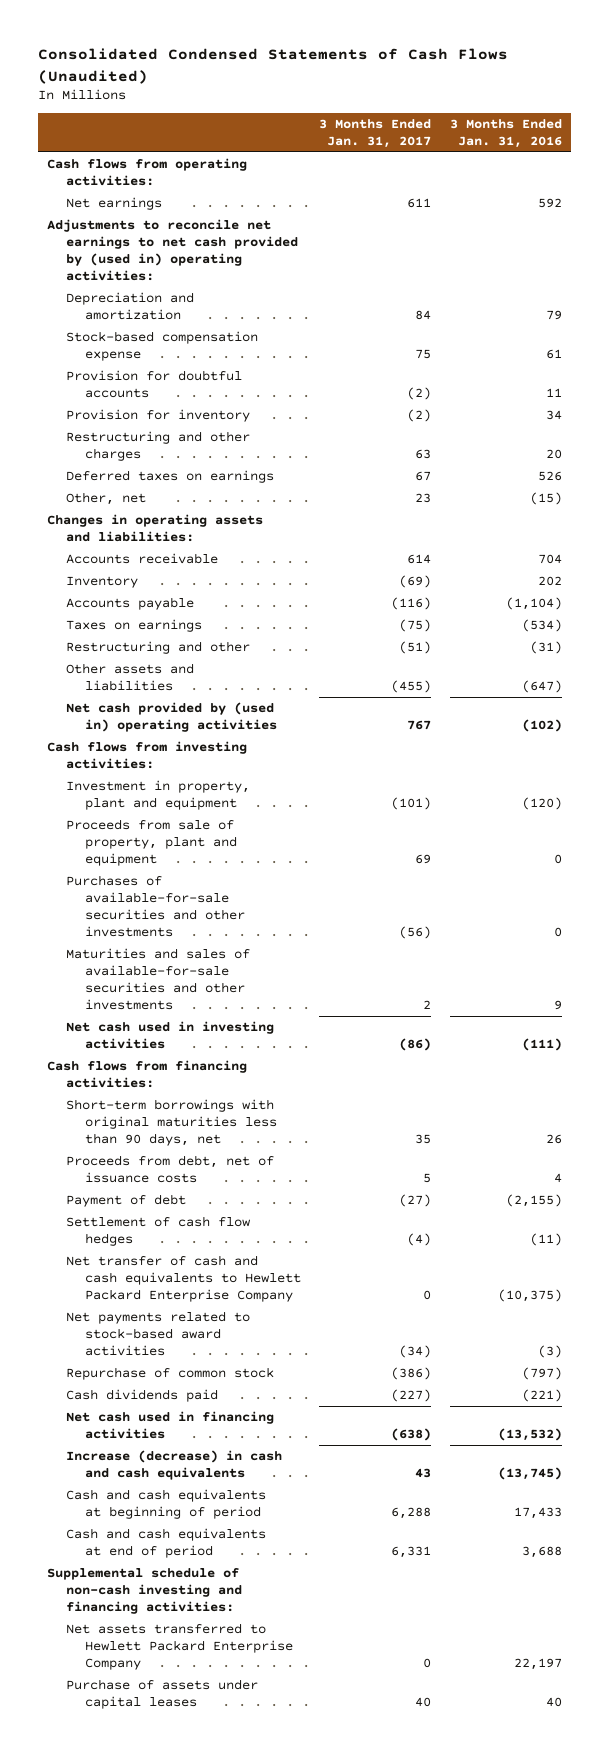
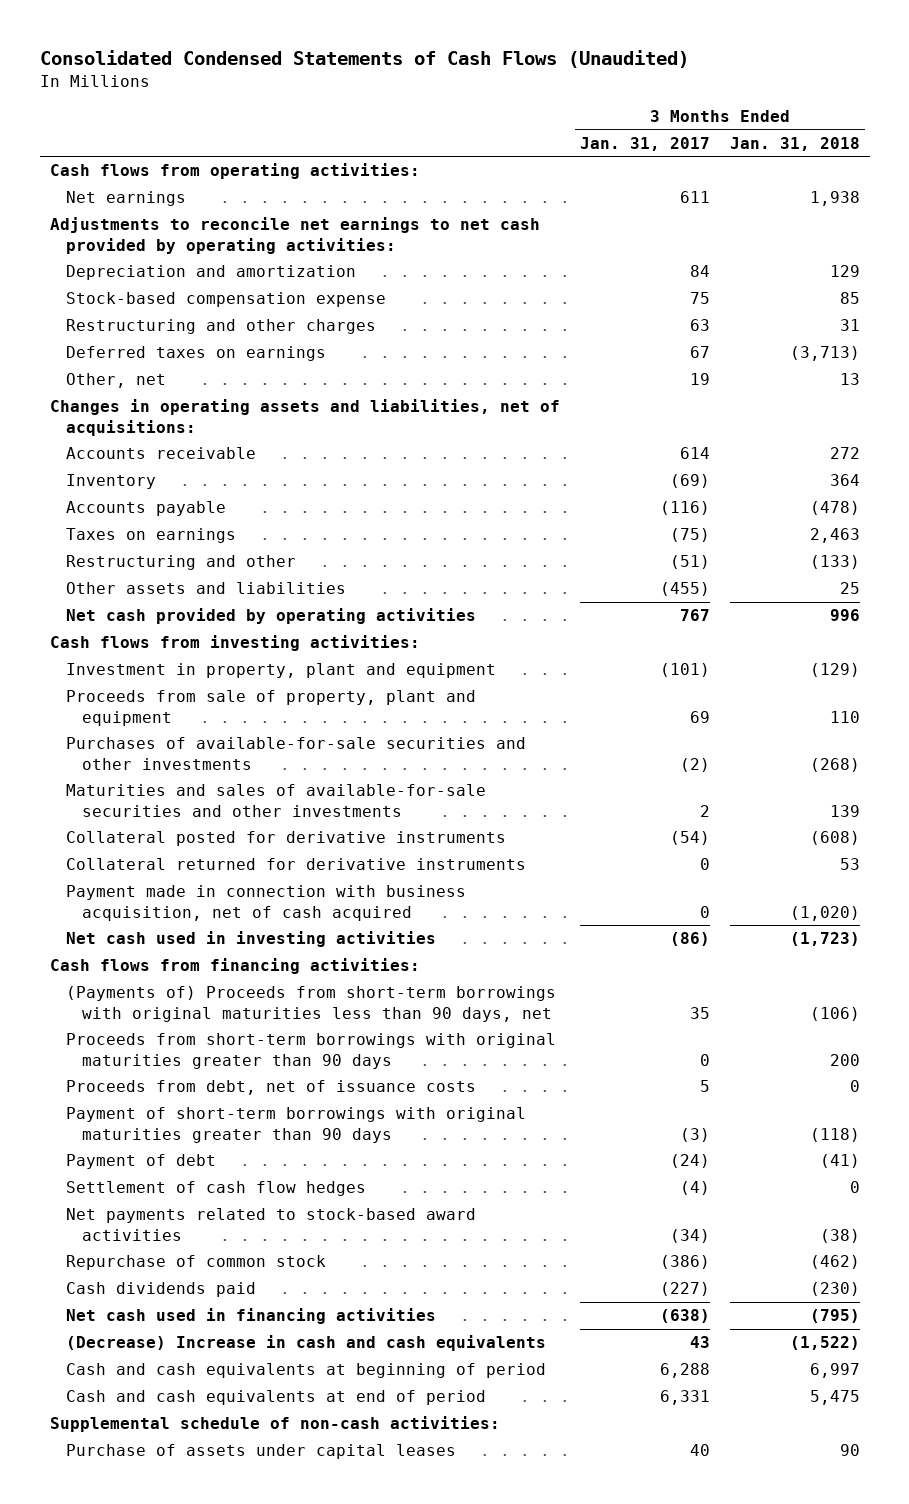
- | 3 Months Ended Jan. 31, 2017 | 3 Months Ended Jan. 31, 2016
+ | 3 Months Ended Jan. 31, 2017 | 3 Months Ended Jan. 31, 2018
- Adjustments to reconcile net earnings to net cash provided by (used in) operating activities:
+ Adjustments to reconcile net earnings to net cash provided by operating activities:
- Provision for doubtful accounts | (2) | 11
- Provision for inventory | (2) | 34
- Other, net | 23 | (15)
- Changes in operating assets and liabilities:
+ Other, net | 19 | 13
+ Changes in operating assets and liabilities, net of acquisitions:
- Net cash provided by (used in) operating activities | 767 | (102)
+ Net cash provided by operating activities | 767 | 996
- Purchases of available-for-sale securities and other investments | (56) | 0
+ Purchases of available-for-sale securities and other investments | (2) | (268)
+ Collateral posted for derivative instruments | (54) | (608)
+ Collateral returned for derivative instruments | 0 | 53
+ Payment made in connection with business acquisition, net of cash acquired | 0 | (1,020)
- Short-term borrowings with original maturities less than 90 days, net | 35 | 26
+ (Payments of) Proceeds from short-term borrowings with original maturities less than 90 days, net | 35 | (106)
+ Proceeds from short-term borrowings with original maturities greater than 90 days | 0 | 200
- Payment of debt | (27) | (2,155)
+ Payment of short-term borrowings with original maturities greater than 90 days | (3) | (118)
+ Payment of debt | (24) | (41)
- Net transfer of cash and cash equivalents to Hewlett Packard Enterprise Company | 0 | (10,375)
- Increase (decrease) in cash and cash equivalents | 43 | (13,745)
+ (Decrease) Increase in cash and cash equivalents | 43 | (1,522)
- Supplemental schedule of non-cash investing and financing activities:
- Net assets transferred to Hewlett Packard Enterprise Company | 0 | 22,197
+ Supplemental schedule of non-cash activities:

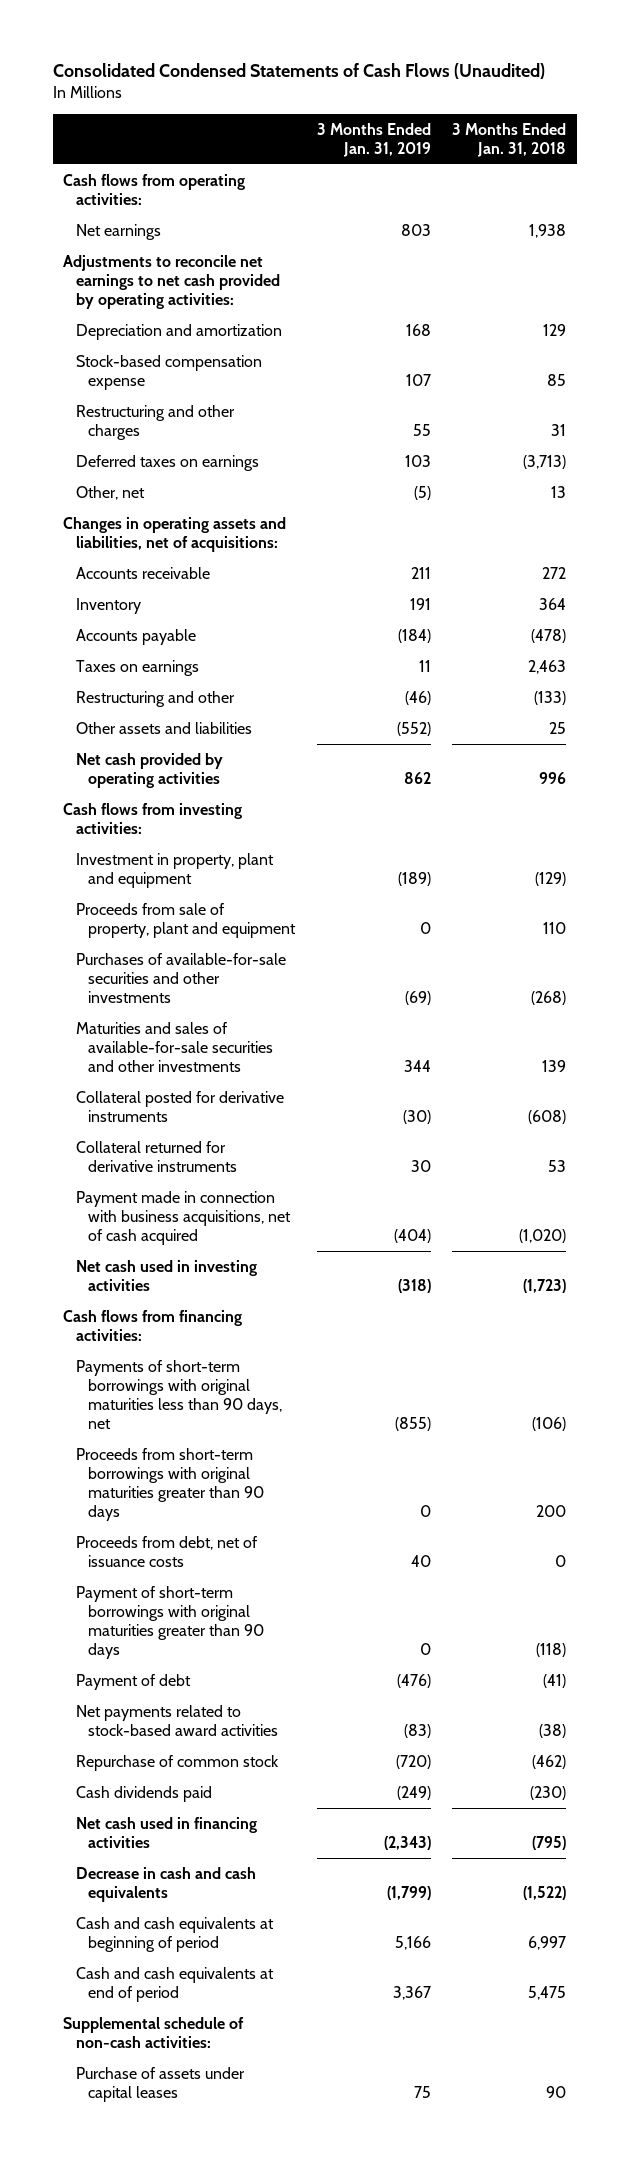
- | 3 Months Ended Jan. 31, 2017 | 3 Months Ended Jan. 31, 2018
+ | 3 Months Ended Jan. 31, 2019 | 3 Months Ended Jan. 31, 2018
- Payment made in connection with business acquisition, net of cash acquired | 0 | (1,020)
+ Payment made in connection with business acquisitions, net of cash acquired | (404) | (1,020)
- (Payments of) Proceeds from short-term borrowings with original maturities less than 90 days, net | 35 | (106)
+ Payments of short-term borrowings with original maturities less than 90 days, net | (855) | (106)
- Settlement of cash flow hedges | (4) | 0
- (Decrease) Increase in cash and cash equivalents | 43 | (1,522)
+ Decrease in cash and cash equivalents | (1,799) | (1,522)

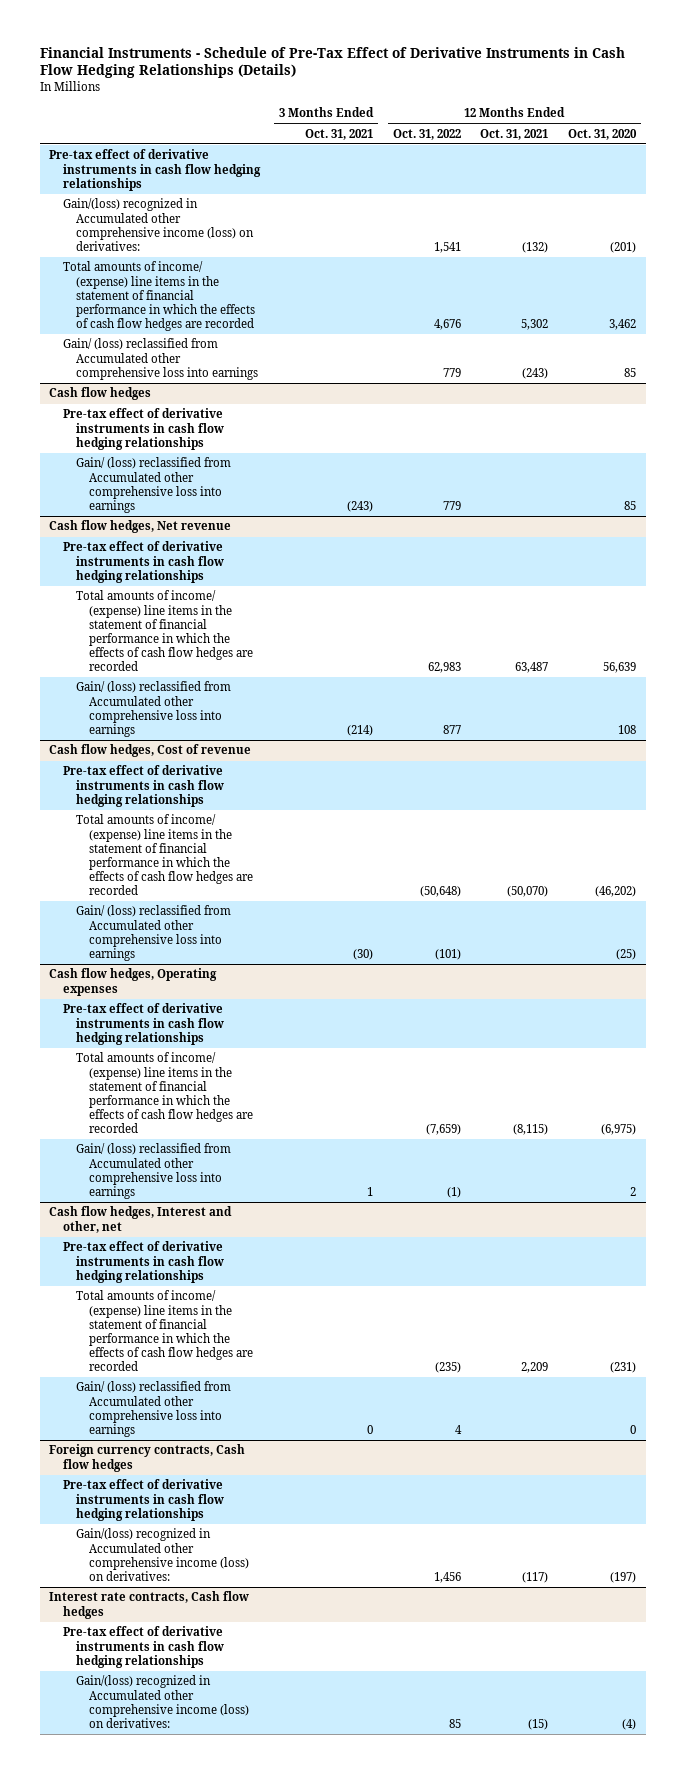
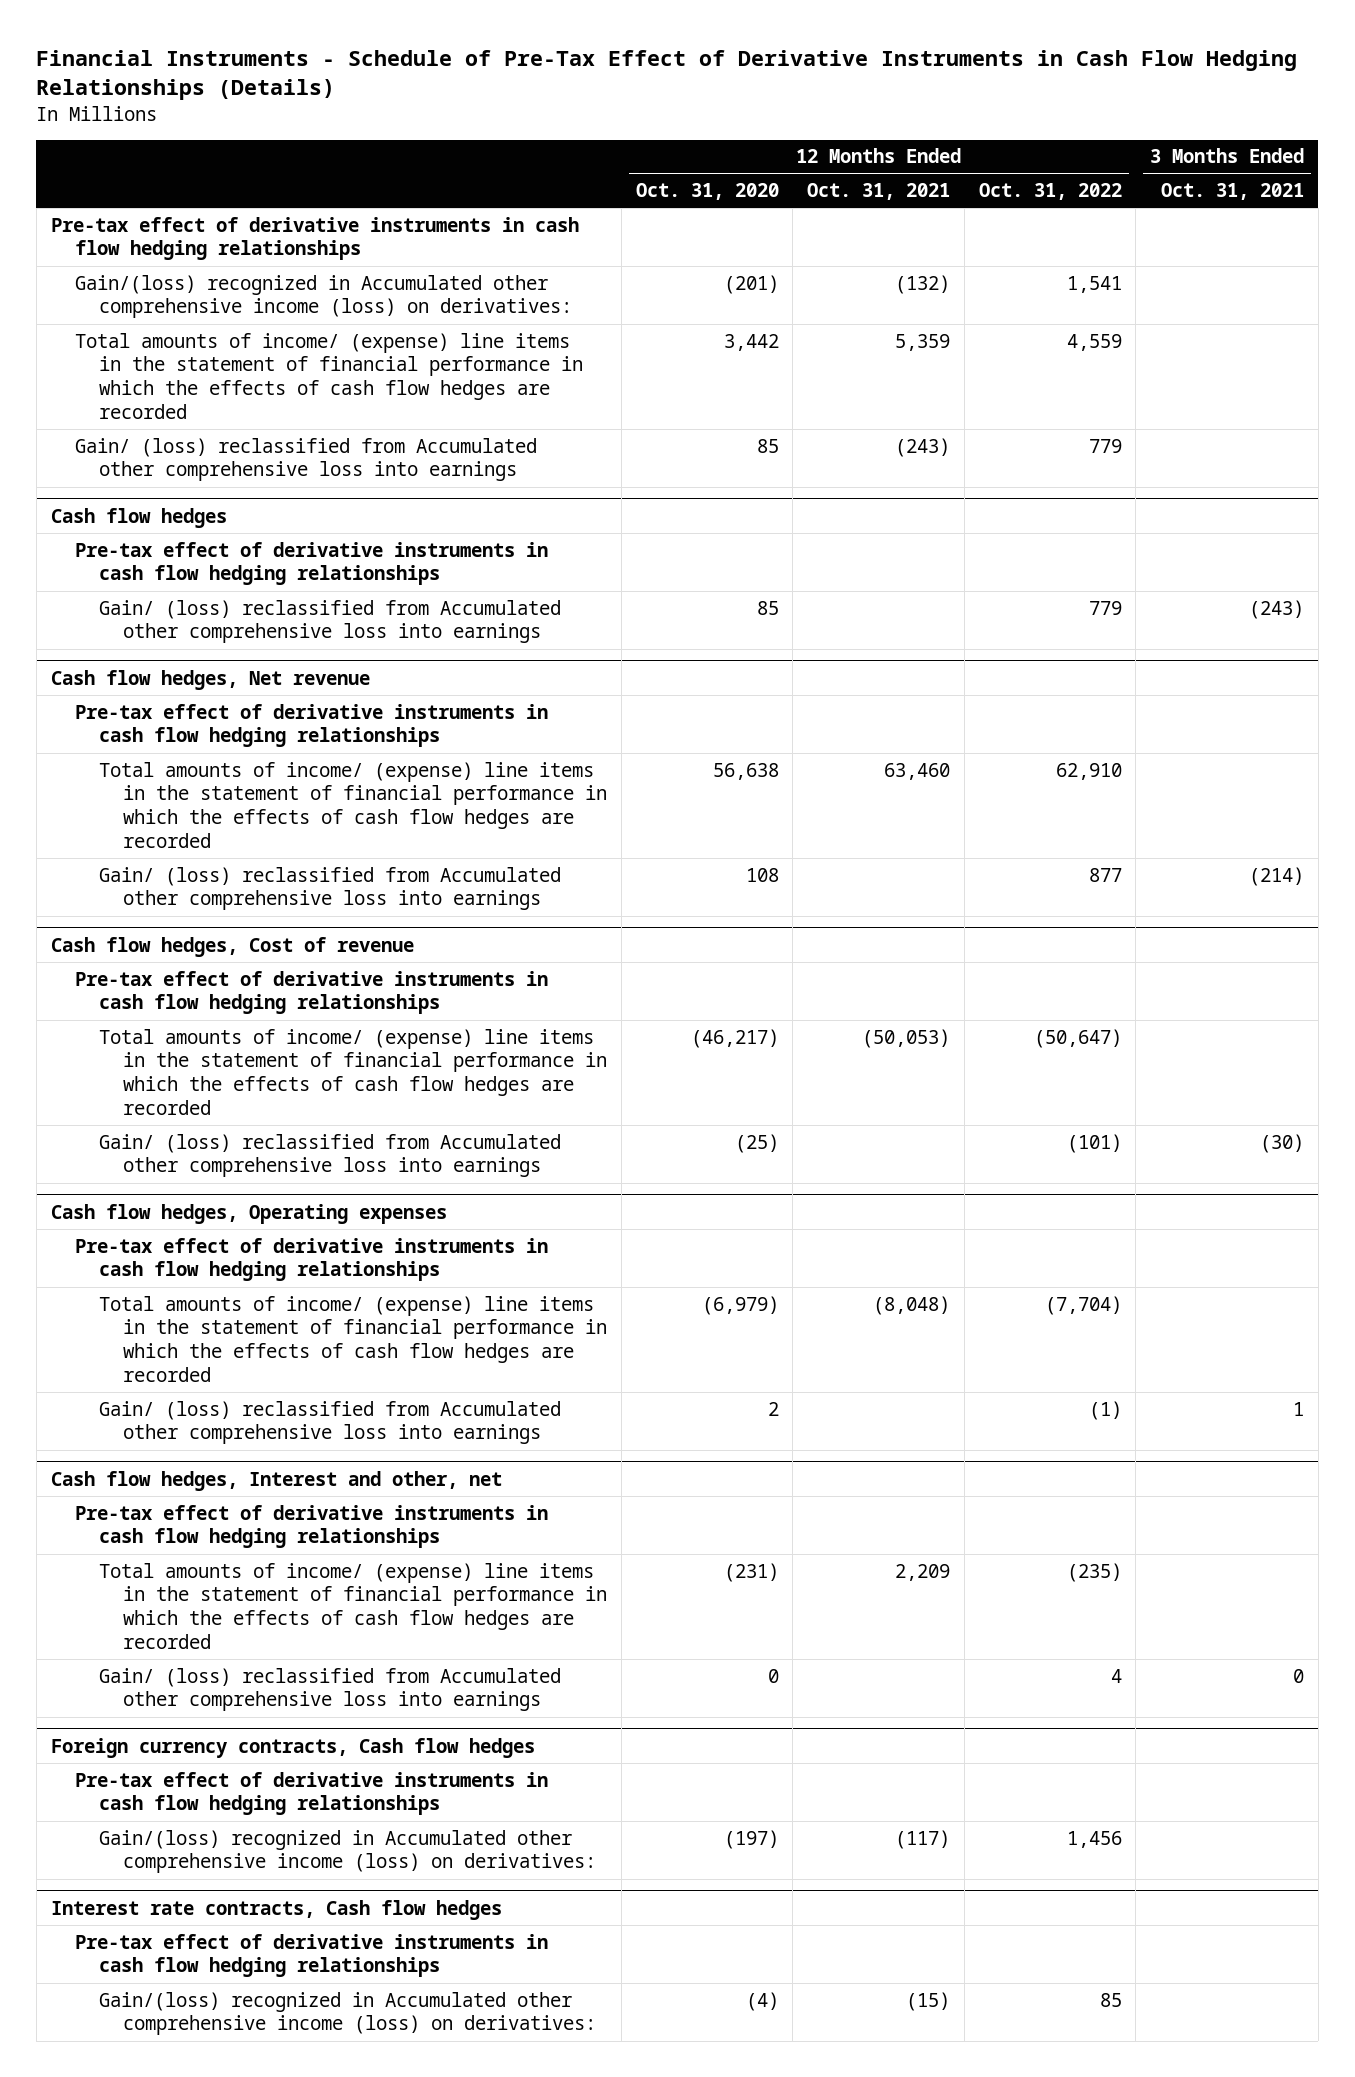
- | 3 Months Ended Oct. 31, 2021 | 12 Months Ended Oct. 31, 2022 | 12 Months Ended Oct. 31, 2021 | 12 Months Ended Oct. 31, 2020
+ | 12 Months Ended Oct. 31, 2020 | 12 Months Ended Oct. 31, 2021 | 12 Months Ended Oct. 31, 2022 | 3 Months Ended Oct. 31, 2021
- Total amounts of income/ (expense) line items in the statement of financial performance in which the effects of cash flow hedges are recorded | | 4,676 | 5,302 | 3,462
+ Total amounts of income/ (expense) line items in the statement of financial performance in which the effects of cash flow hedges are recorded | 3,442 | 5,359 | 4,559 |
@ Cash flow hedges, Net revenue
- Total amounts of income/ (expense) line items in the statement of financial performance in which the effects of cash flow hedges are recorded | | 62,983 | 63,487 | 56,639
+ Total amounts of income/ (expense) line items in the statement of financial performance in which the effects of cash flow hedges are recorded | 56,638 | 63,460 | 62,910 |
@ Cash flow hedges, Cost of revenue
- Total amounts of income/ (expense) line items in the statement of financial performance in which the effects of cash flow hedges are recorded | | (50,648) | (50,070) | (46,202)
+ Total amounts of income/ (expense) line items in the statement of financial performance in which the effects of cash flow hedges are recorded | (46,217) | (50,053) | (50,647) |
@ Cash flow hedges, Operating expenses
- Total amounts of income/ (expense) line items in the statement of financial performance in which the effects of cash flow hedges are recorded | | (7,659) | (8,115) | (6,975)
+ Total amounts of income/ (expense) line items in the statement of financial performance in which the effects of cash flow hedges are recorded | (6,979) | (8,048) | (7,704) |

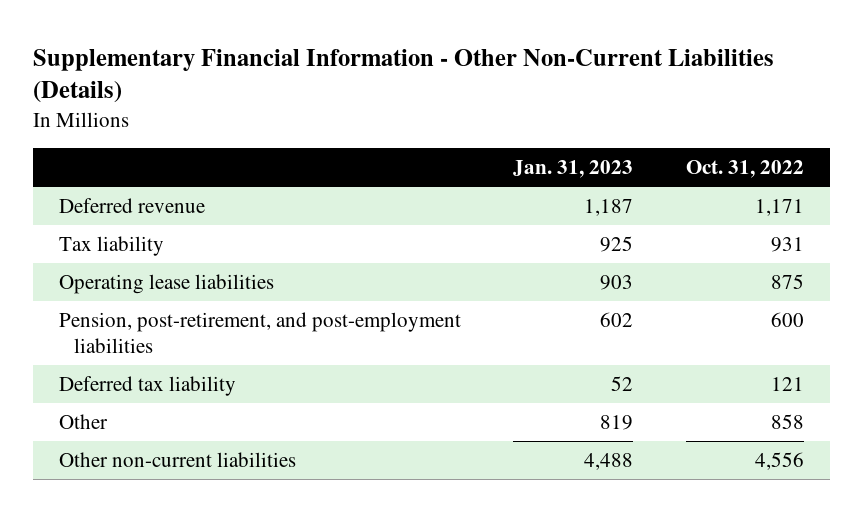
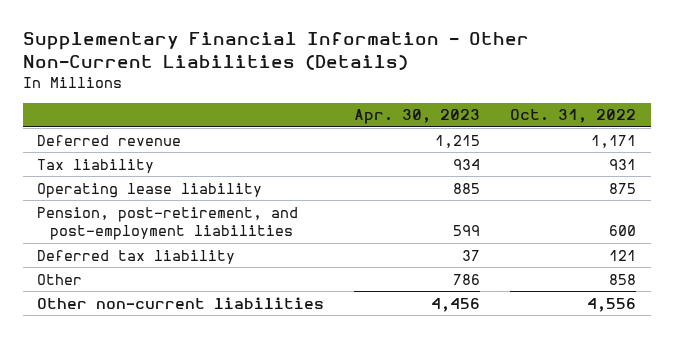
- | Jan. 31, 2023 | Oct. 31, 2022
+ | Apr. 30, 2023 | Oct. 31, 2022
- Operating lease liabilities | 903 | 875
+ Operating lease liability | 885 | 875

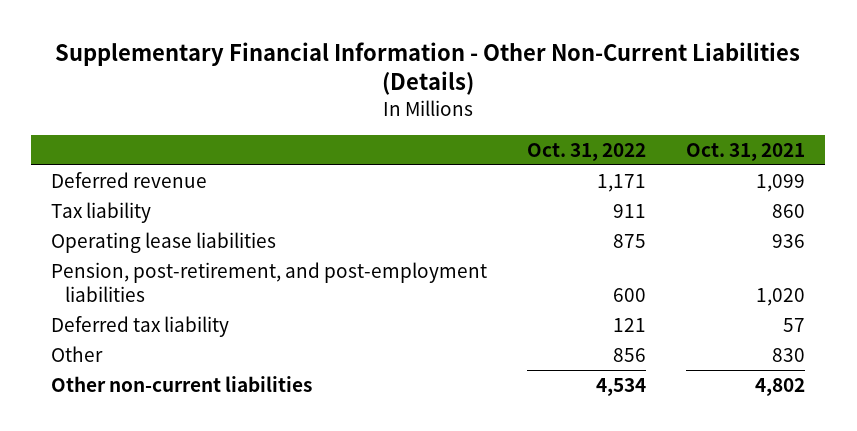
- | Apr. 30, 2023 | Oct. 31, 2022
+ | Oct. 31, 2022 | Oct. 31, 2021
- Tax liability | 934 | 931
- Operating lease liability | 885 | 875
+ Tax liability | 911 | 860
+ Operating lease liabilities | 875 | 936
- Other | 786 | 858
- Other non-current liabilities | 4,456 | 4,556
+ Other | 856 | 830
+ Other non-current liabilities | 4,534 | 4,802

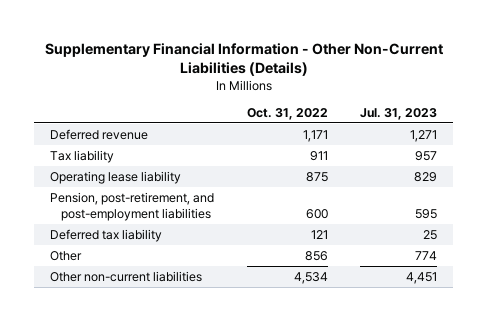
- | Oct. 31, 2022 | Oct. 31, 2021
+ | Oct. 31, 2022 | Jul. 31, 2023
- Operating lease liabilities | 875 | 936
+ Operating lease liability | 875 | 829

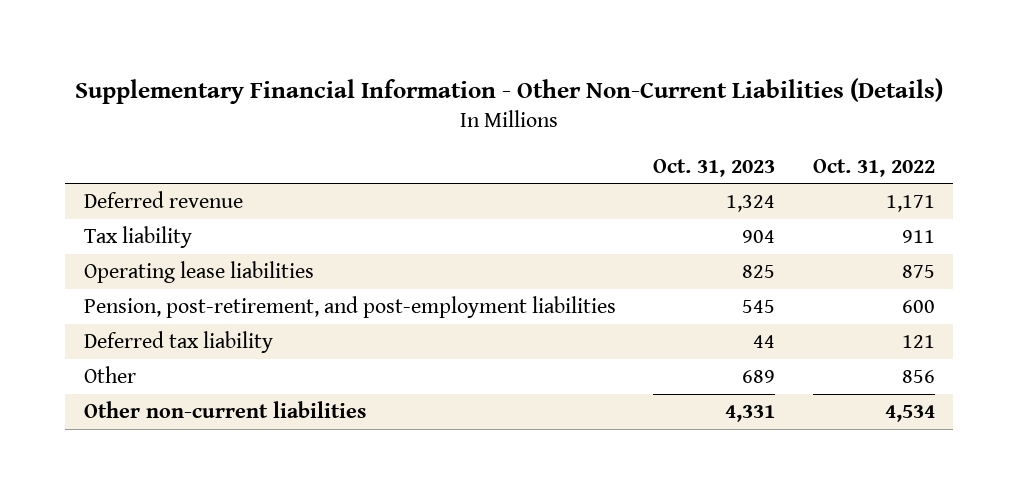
- | Oct. 31, 2022 | Jul. 31, 2023
+ | Oct. 31, 2023 | Oct. 31, 2022
- Operating lease liability | 875 | 829
+ Operating lease liabilities | 825 | 875

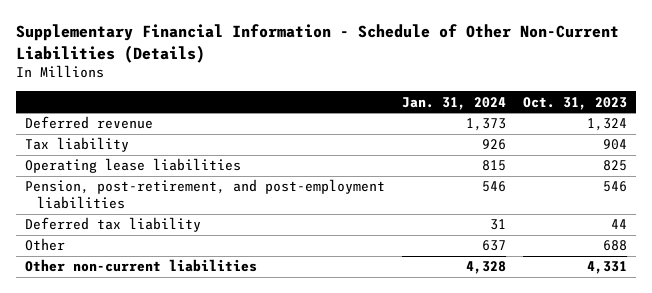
- Supplementary Financial Information - Other Non-Current Liabilities (Details)
+ Supplementary Financial Information - Schedule of Other Non-Current Liabilities (Details)
- | Oct. 31, 2023 | Oct. 31, 2022
+ | Jan. 31, 2024 | Oct. 31, 2023
- Pension, post-retirement, and post-employment liabilities | 545 | 600
+ Pension, post-retirement, and post-employment liabilities | 546 | 546
- Other | 689 | 856
+ Other | 637 | 688

